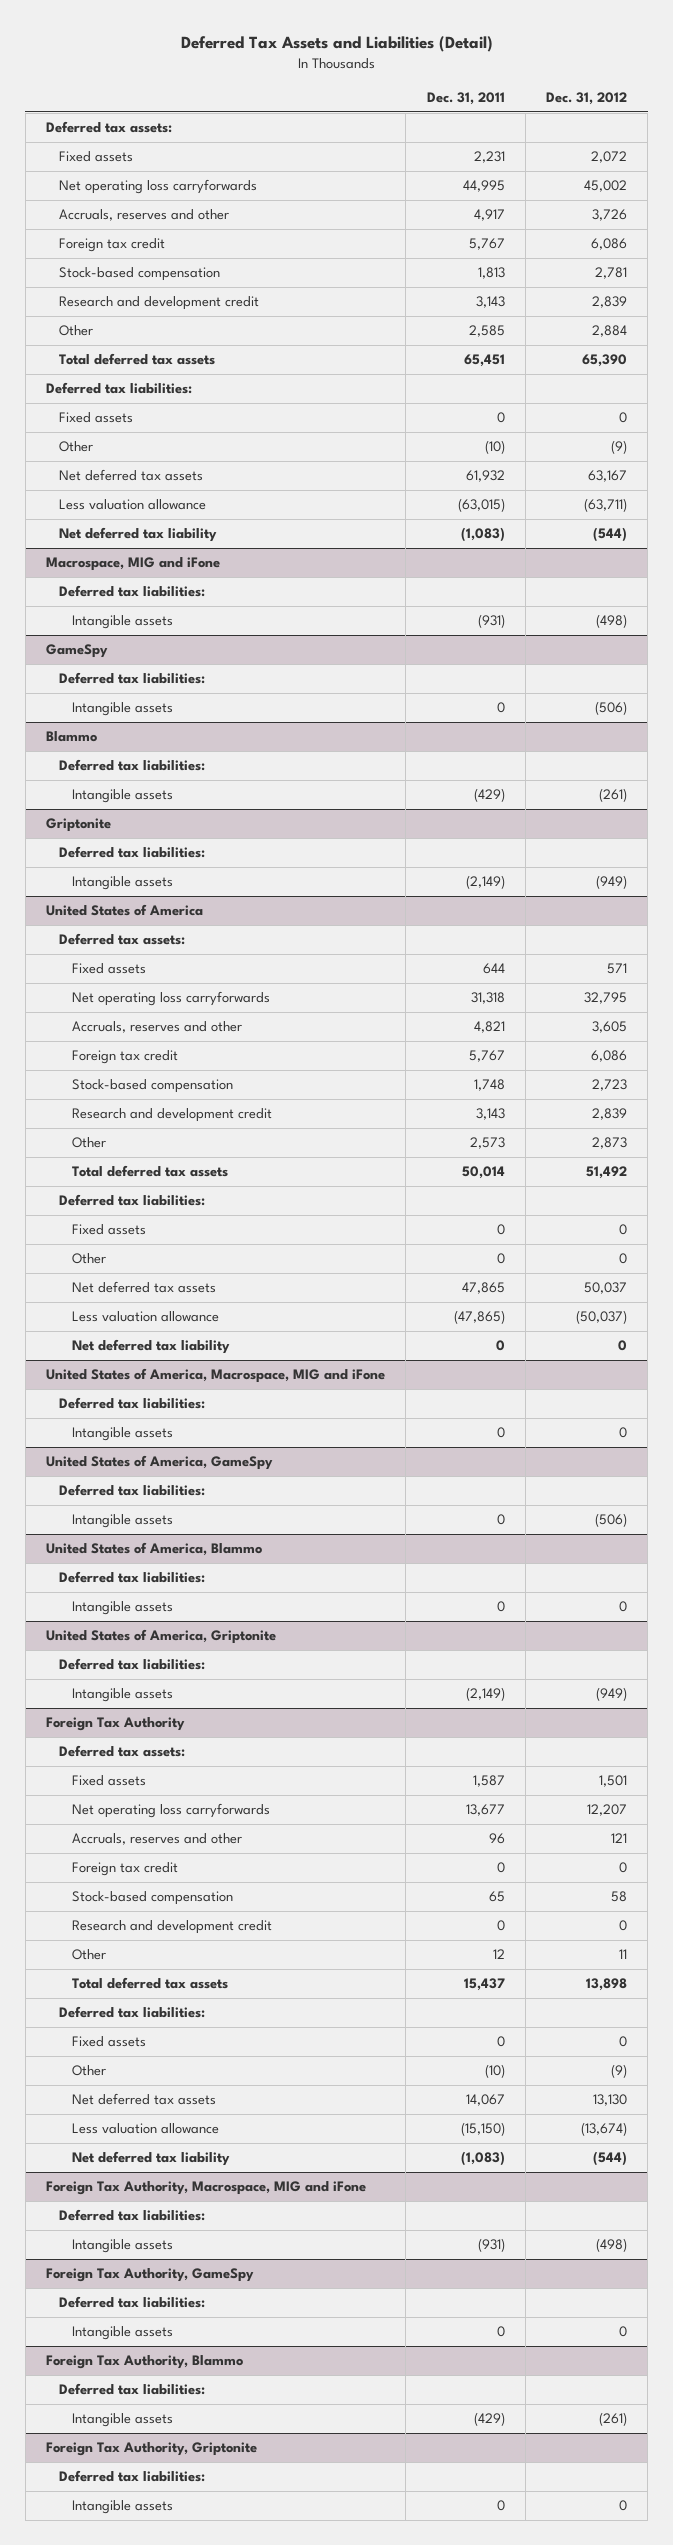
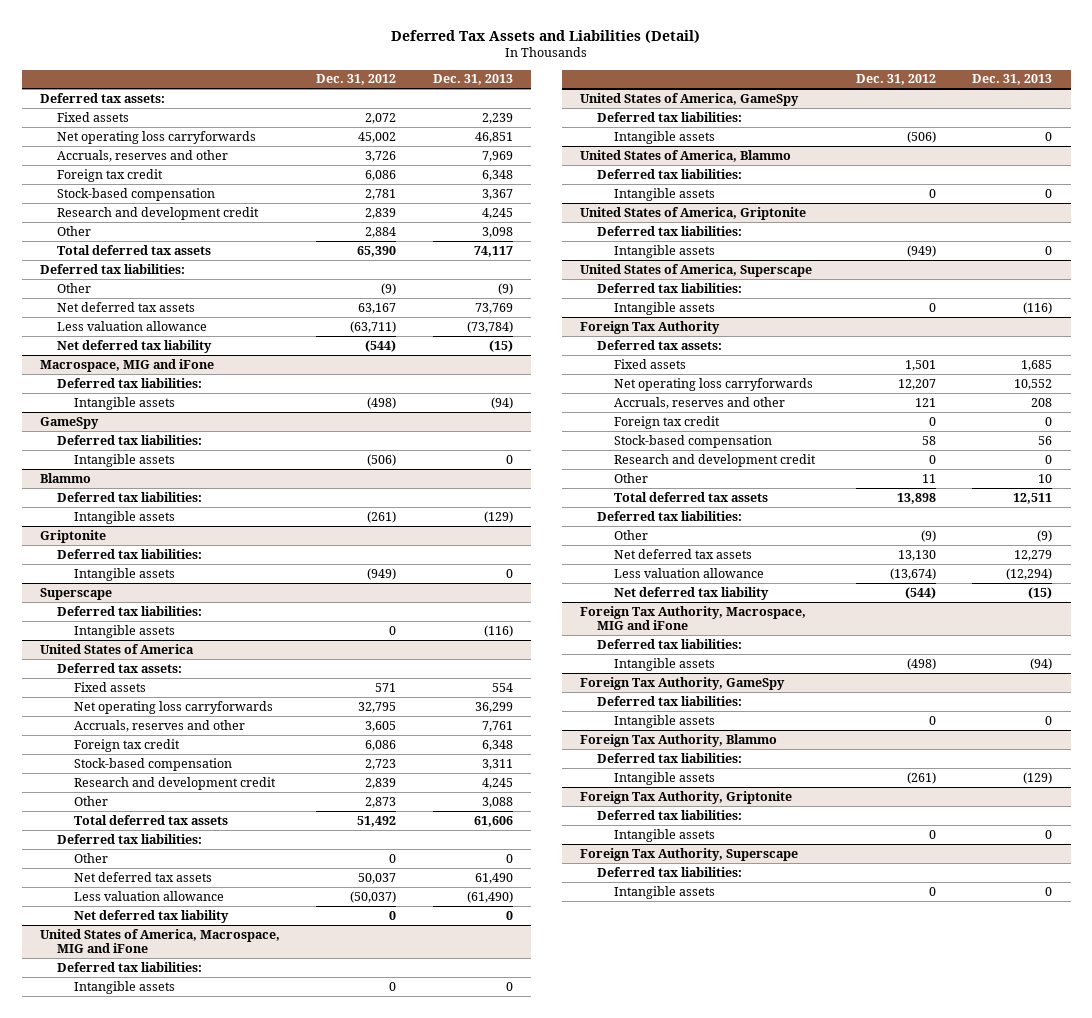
- | Dec. 31, 2011 | Dec. 31, 2012
+ | Dec. 31, 2012 | Dec. 31, 2013
- Fixed assets | 0 | 0
+ Superscape
+ Deferred tax liabilities:
+ Intangible assets | 0 | (116)
@ United States of America
- Fixed assets | 0 | 0
+ United States of America, Superscape
+ Deferred tax liabilities:
+ Intangible assets | 0 | (116)
@ Foreign Tax Authority
- Fixed assets | 0 | 0
+ Foreign Tax Authority, Superscape
+ Deferred tax liabilities:
+ Intangible assets | 0 | 0

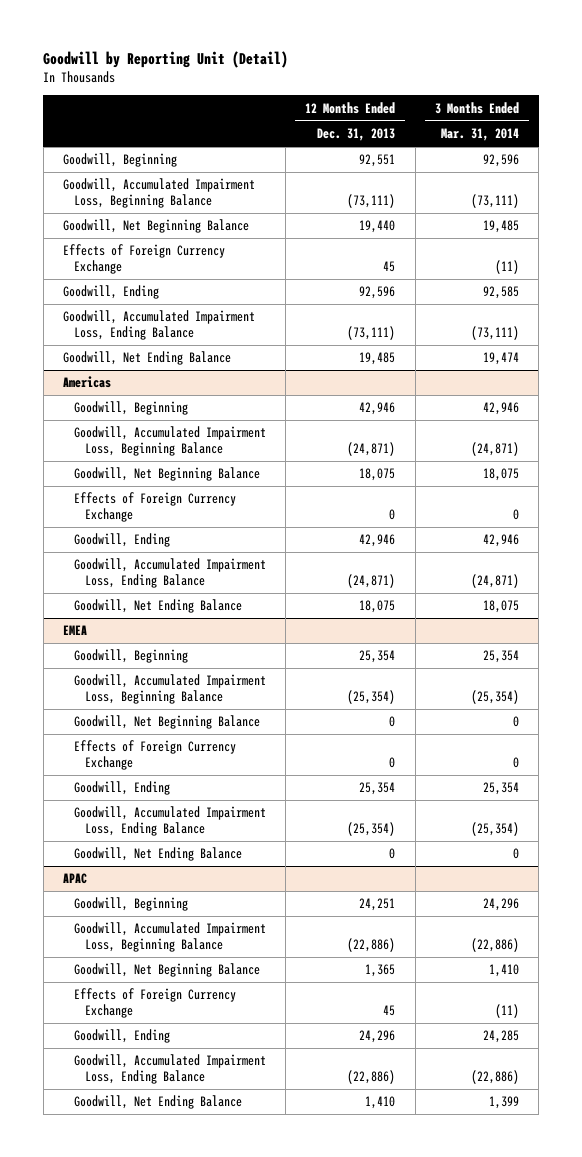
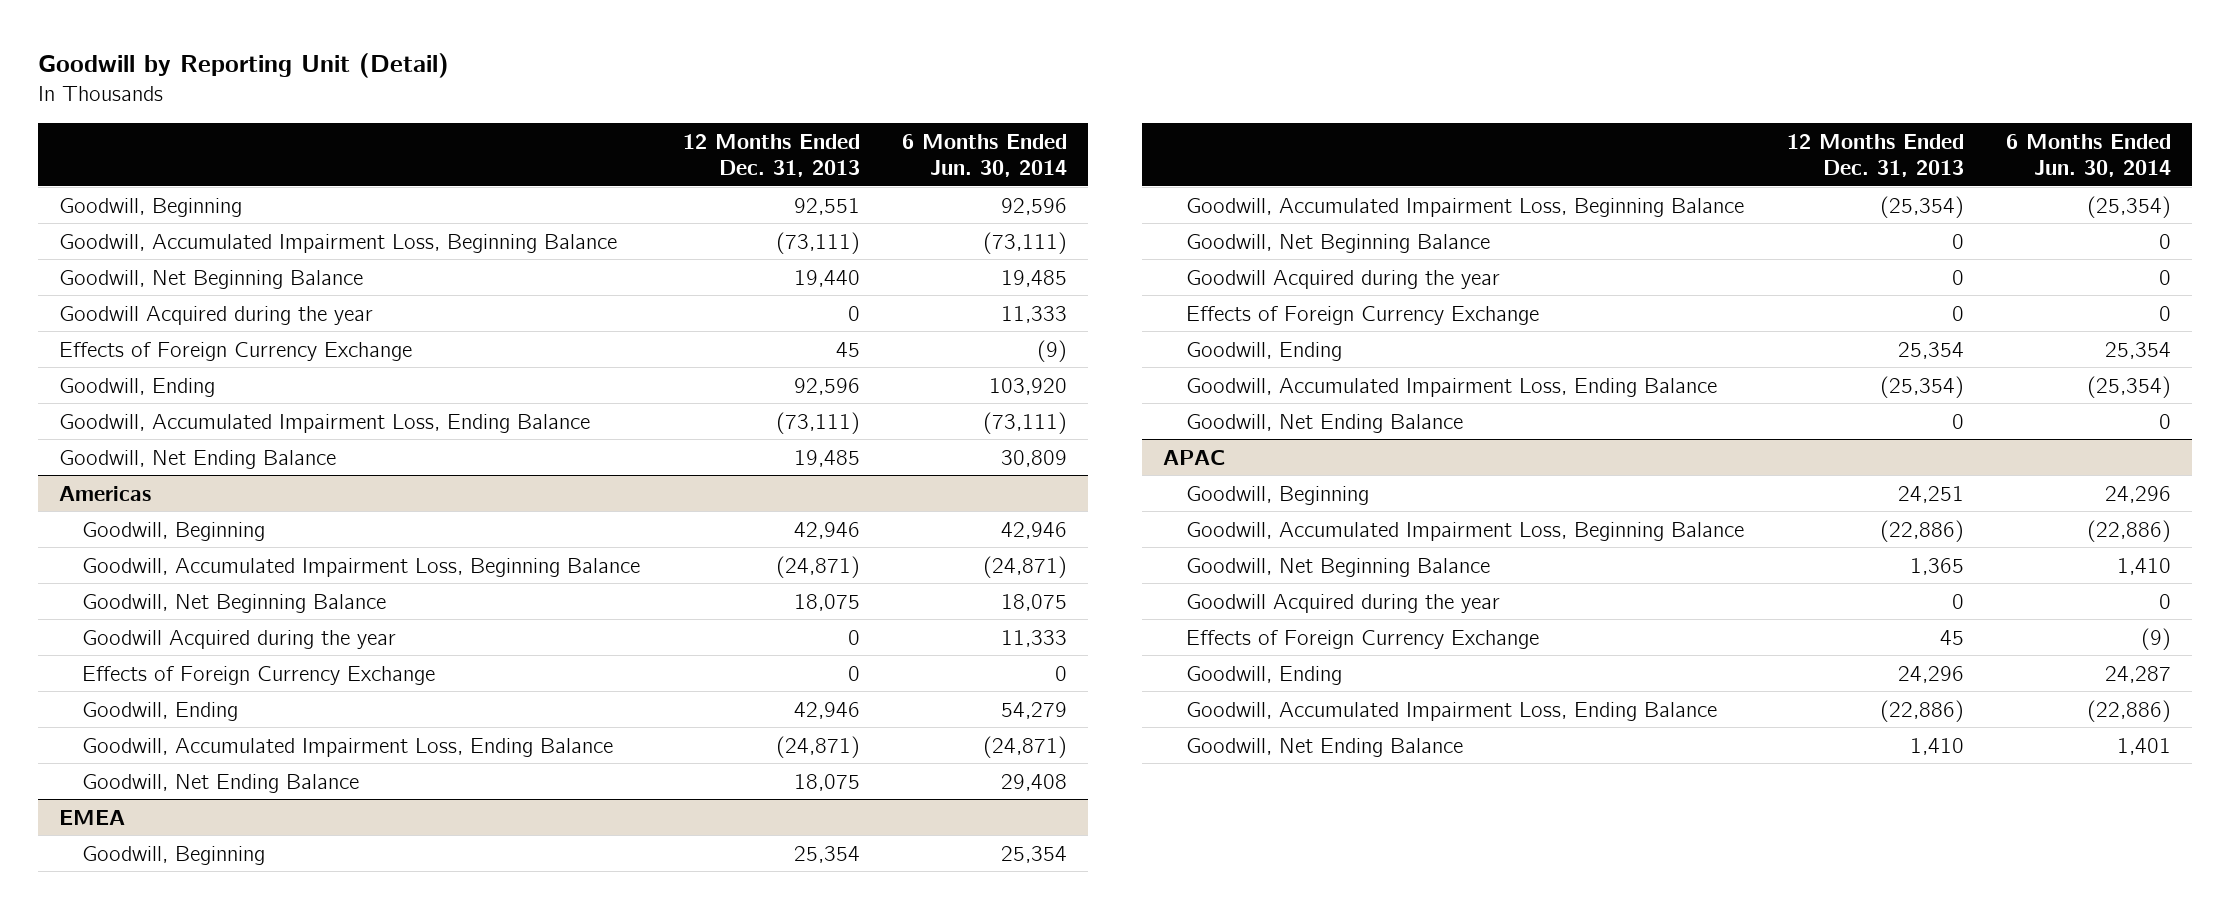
- | 12 Months Ended Dec. 31, 2013 | 3 Months Ended Mar. 31, 2014
+ | 12 Months Ended Dec. 31, 2013 | 6 Months Ended Jun. 30, 2014
+ Goodwill Acquired during the year | 0 | 11,333
@ Americas
+ Goodwill Acquired during the year | 0 | 11,333
@ EMEA
+ Goodwill Acquired during the year | 0 | 0
@ APAC
+ Goodwill Acquired during the year | 0 | 0

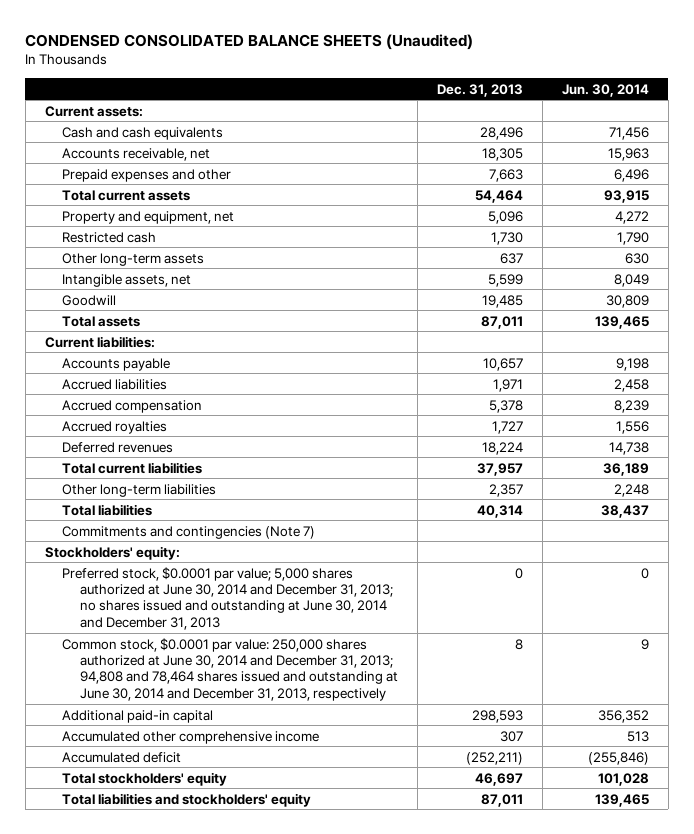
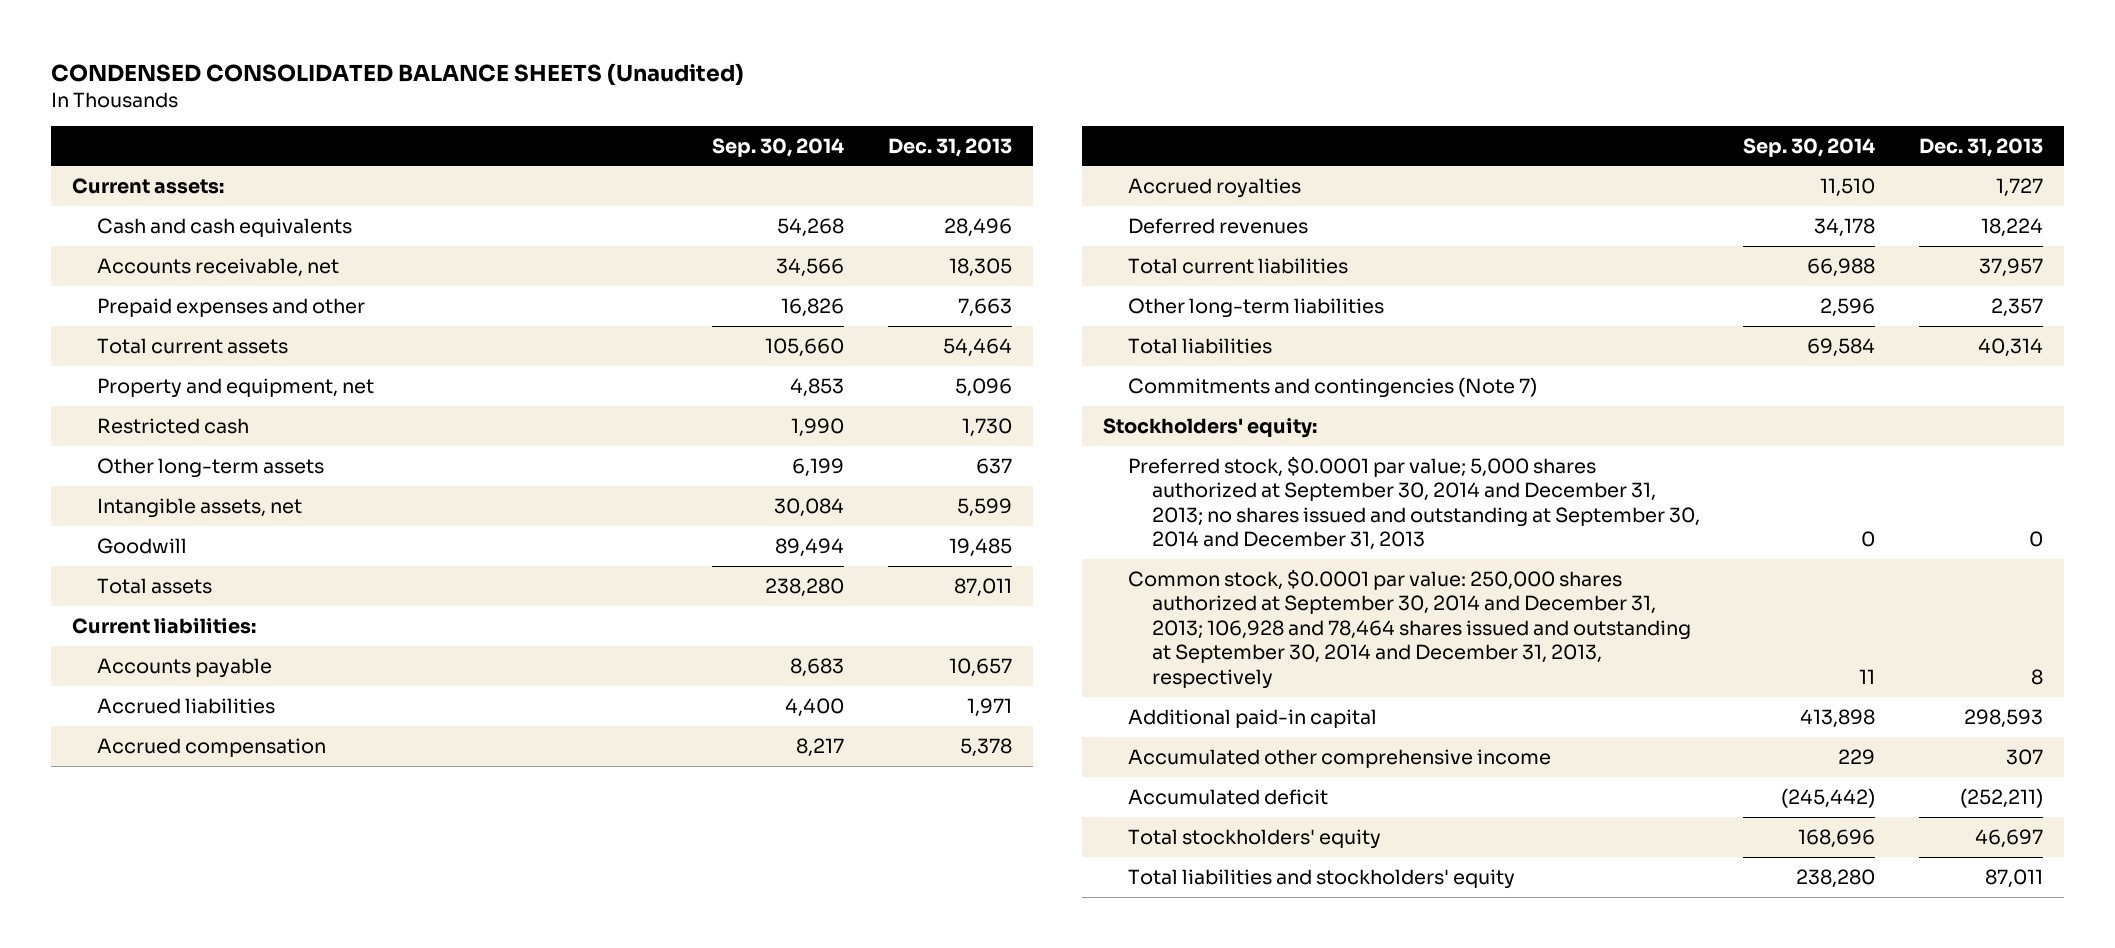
- | Dec. 31, 2013 | Jun. 30, 2014
+ | Sep. 30, 2014 | Dec. 31, 2013
- Preferred stock, $0.0001 par value; 5,000 shares authorized at June 30, 2014 and December 31, 2013; no shares issued and outstanding at June 30, 2014 and December 31, 2013 | 0 | 0
- Common stock, $0.0001 par value: 250,000 shares authorized at June 30, 2014 and December 31, 2013; 94,808 and 78,464 shares issued and outstanding at June 30, 2014 and December 31, 2013, respectively | 8 | 9
+ Preferred stock, $0.0001 par value; 5,000 shares authorized at September 30, 2014 and December 31, 2013; no shares issued and outstanding at September 30, 2014 and December 31, 2013 | 0 | 0
+ Common stock, $0.0001 par value: 250,000 shares authorized at September 30, 2014 and December 31, 2013; 106,928 and 78,464 shares issued and outstanding at September 30, 2014 and December 31, 2013, respectively | 11 | 8

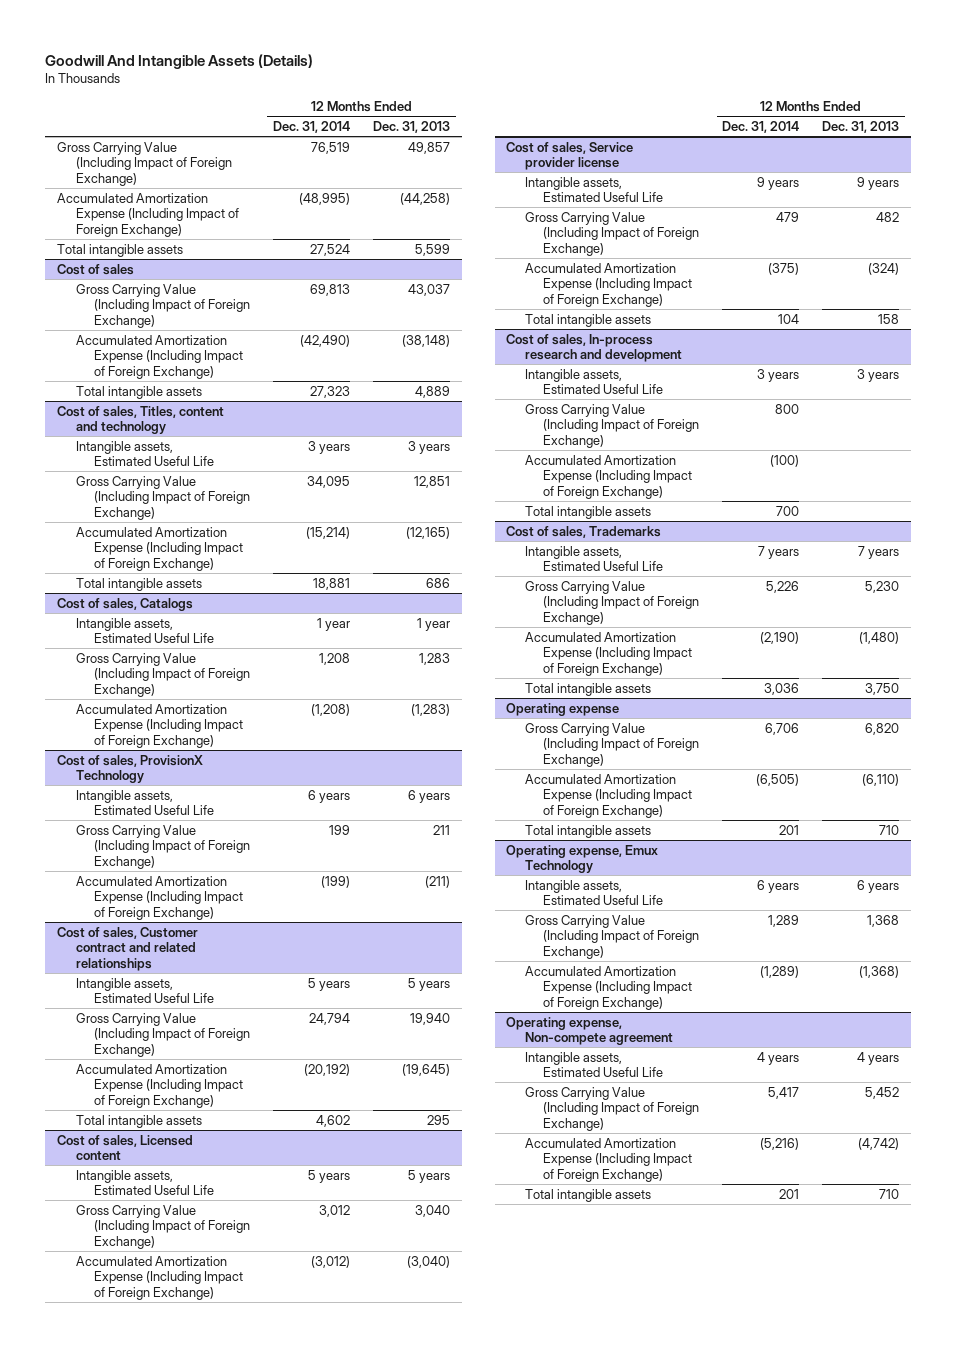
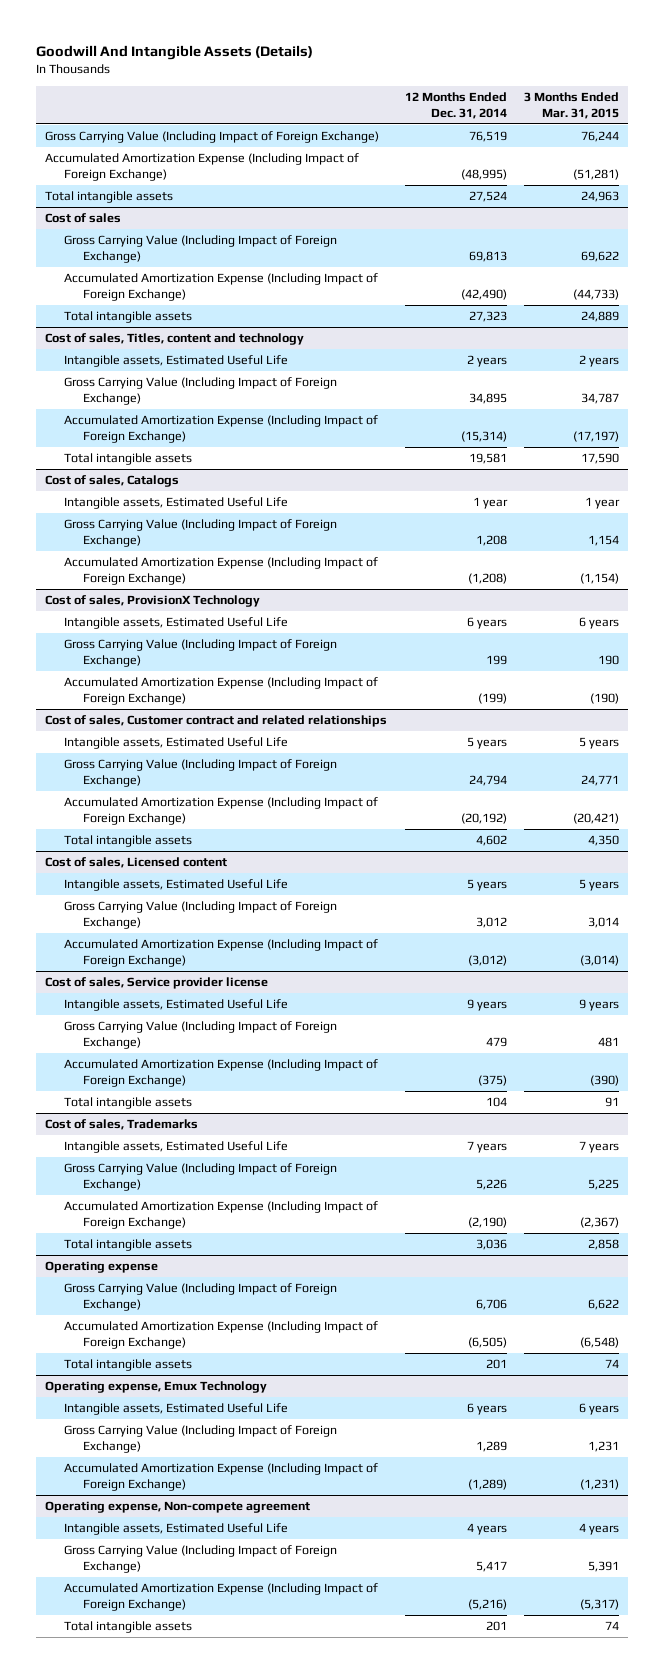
- | 12 Months Ended Dec. 31, 2014 | 12 Months Ended Dec. 31, 2013
+ | 12 Months Ended Dec. 31, 2014 | 3 Months Ended Mar. 31, 2015
@ Cost of sales, Titles, content and technology
- Intangible assets, Estimated Useful Life | 3 years | 3 years
- Gross Carrying Value (Including Impact of Foreign Exchange) | 34,095 | 12,851
- Accumulated Amortization Expense (Including Impact of Foreign Exchange) | (15,214) | (12,165)
- Total intangible assets | 18,881 | 686
+ Intangible assets, Estimated Useful Life | 2 years | 2 years
+ Gross Carrying Value (Including Impact of Foreign Exchange) | 34,895 | 34,787
+ Accumulated Amortization Expense (Including Impact of Foreign Exchange) | (15,314) | (17,197)
+ Total intangible assets | 19,581 | 17,590
- Cost of sales, In-process research and development
- Intangible assets, Estimated Useful Life | 3 years | 3 years
- Gross Carrying Value (Including Impact of Foreign Exchange) | 800 |
- Accumulated Amortization Expense (Including Impact of Foreign Exchange) | (100) |
- Total intangible assets | 700 |

